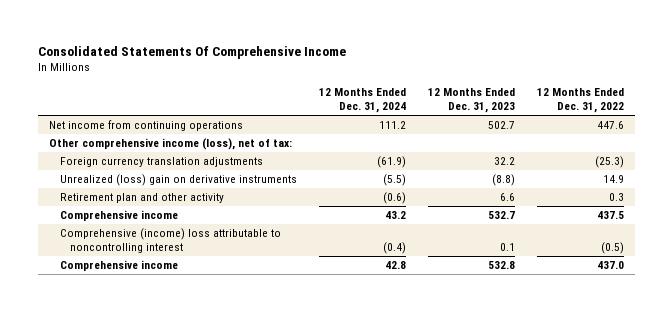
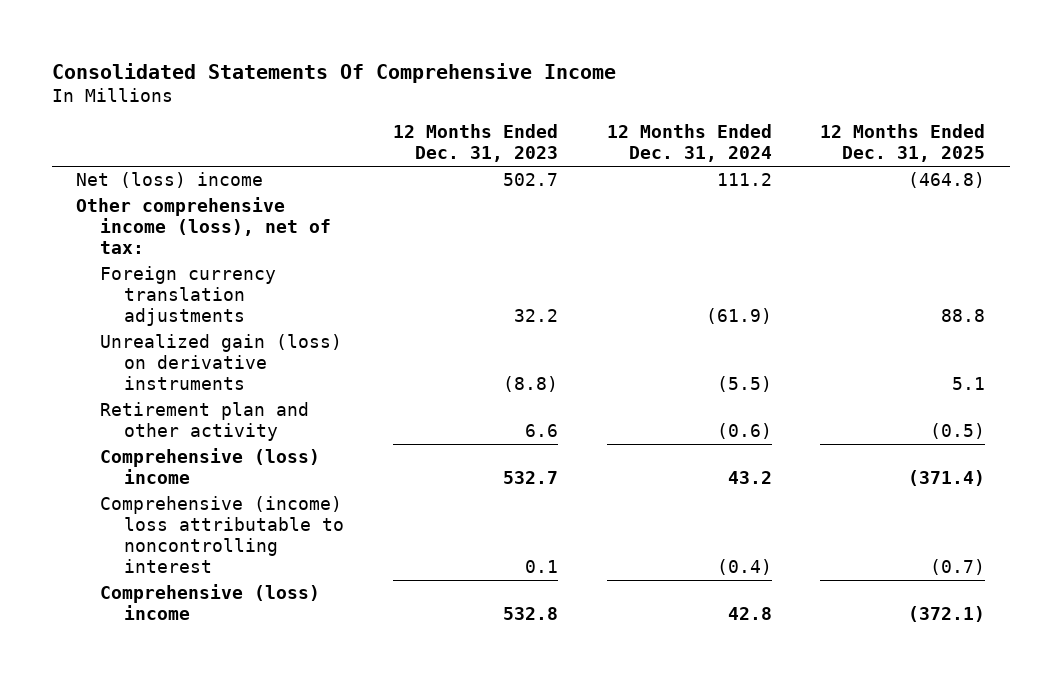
- | 12 Months Ended Dec. 31, 2024 | 12 Months Ended Dec. 31, 2023 | 12 Months Ended Dec. 31, 2022
+ | 12 Months Ended Dec. 31, 2023 | 12 Months Ended Dec. 31, 2024 | 12 Months Ended Dec. 31, 2025
- Net income from continuing operations | 111.2 | 502.7 | 447.6
+ Net (loss) income | 502.7 | 111.2 | (464.8)
- Unrealized (loss) gain on derivative instruments | (5.5) | (8.8) | 14.9
+ Unrealized gain (loss) on derivative instruments | (8.8) | (5.5) | 5.1
- Comprehensive income | 43.2 | 532.7 | 437.5
+ Comprehensive (loss) income | 532.7 | 43.2 | (371.4)
- Comprehensive income | 42.8 | 532.8 | 437.0
+ Comprehensive (loss) income | 532.8 | 42.8 | (372.1)

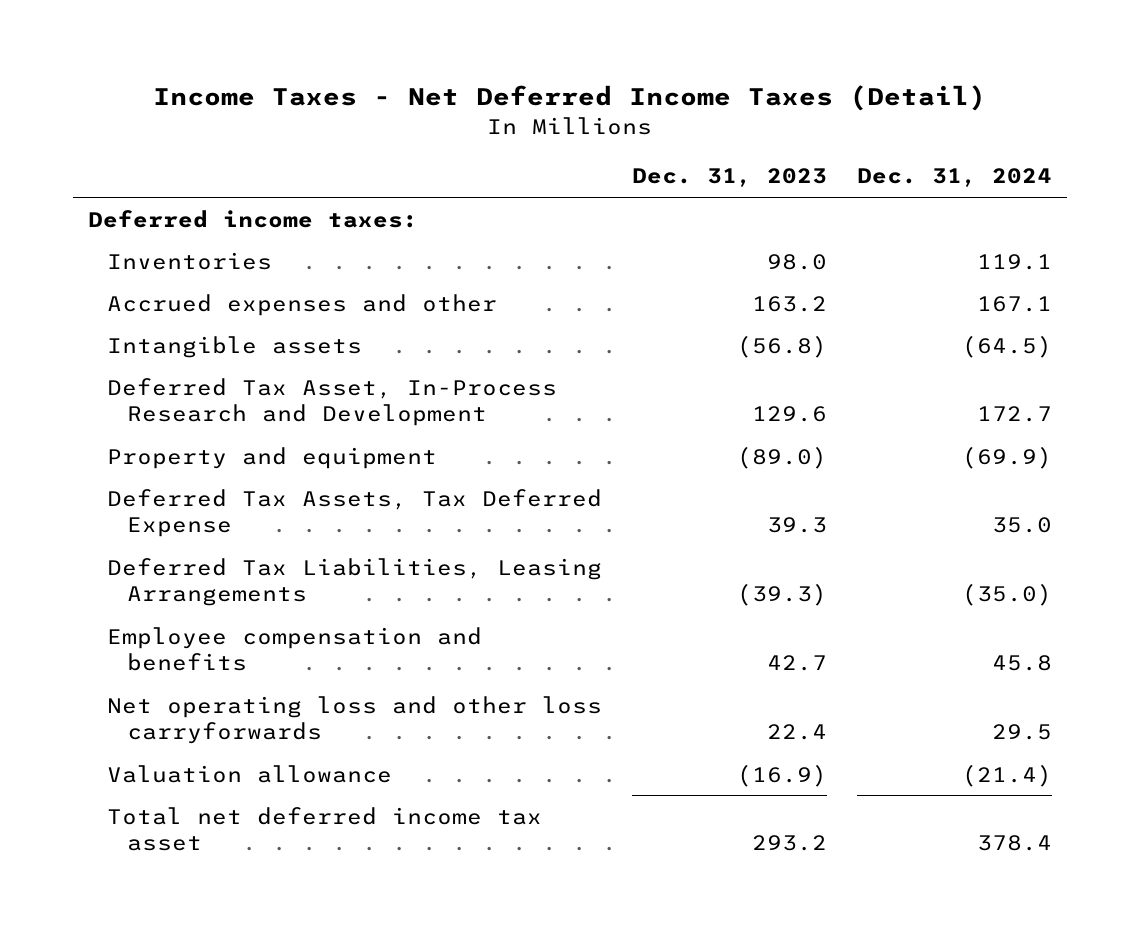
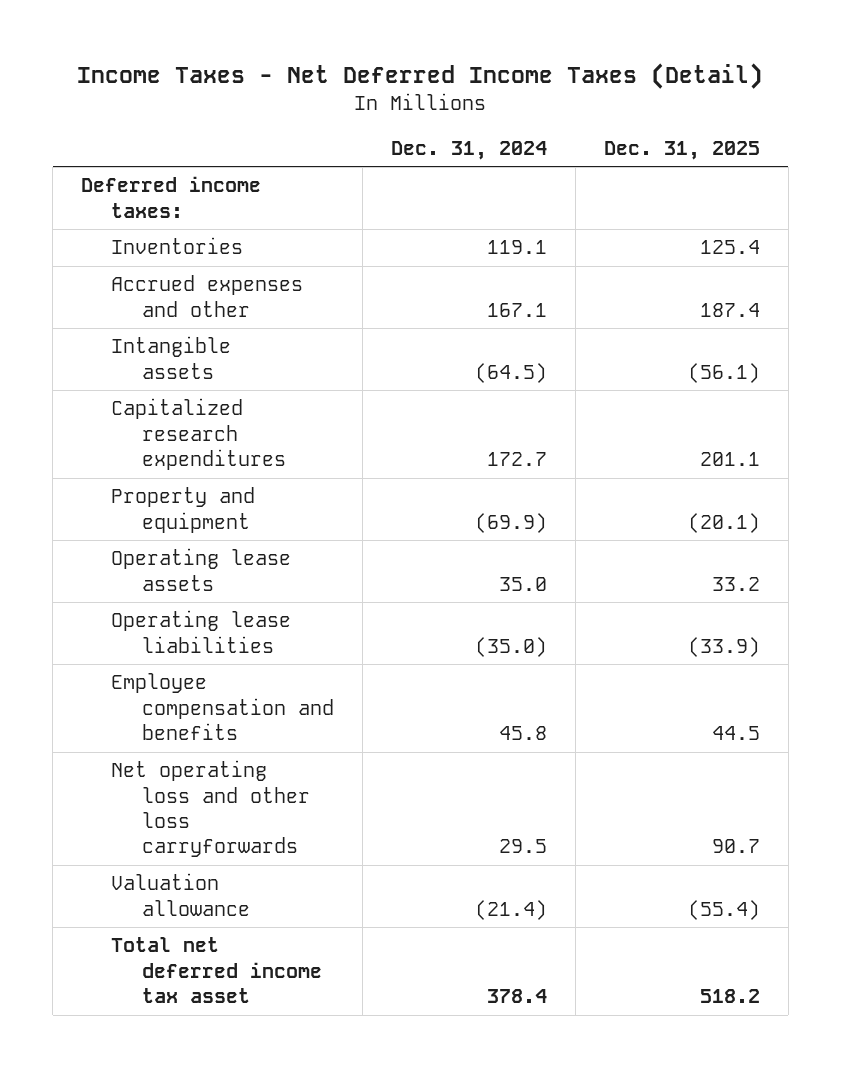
- | Dec. 31, 2023 | Dec. 31, 2024
+ | Dec. 31, 2024 | Dec. 31, 2025
- Deferred Tax Asset, In-Process Research and Development | 129.6 | 172.7
+ Capitalized research expenditures | 172.7 | 201.1
- Deferred Tax Assets, Tax Deferred Expense | 39.3 | 35.0
- Deferred Tax Liabilities, Leasing Arrangements | (39.3) | (35.0)
+ Operating lease assets | 35.0 | 33.2
+ Operating lease liabilities | (35.0) | (33.9)

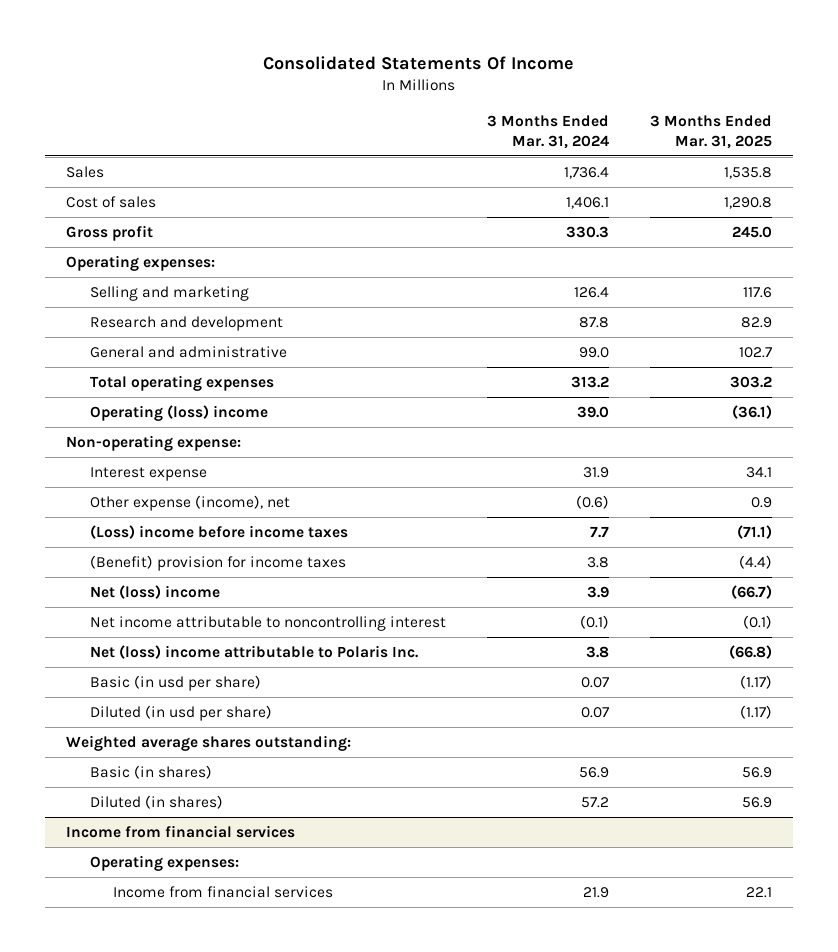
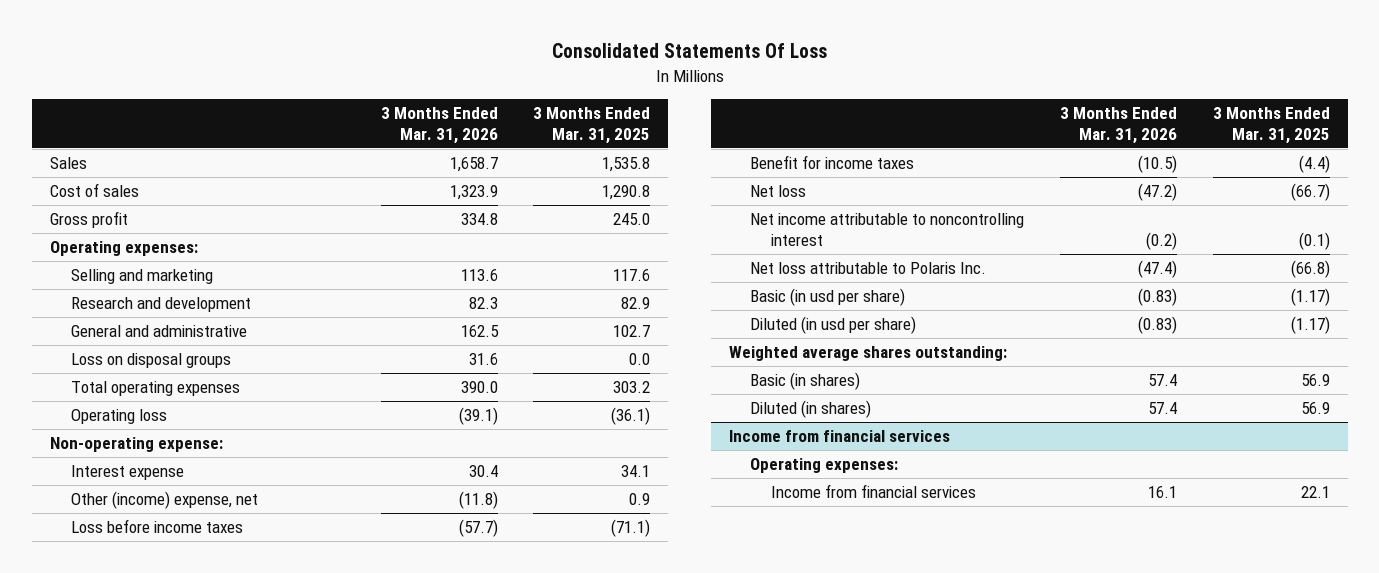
- Consolidated Statements Of Income
+ Consolidated Statements Of Loss
- | 3 Months Ended Mar. 31, 2024 | 3 Months Ended Mar. 31, 2025
+ | 3 Months Ended Mar. 31, 2026 | 3 Months Ended Mar. 31, 2025
+ Loss on disposal groups | 31.6 | 0.0
- Operating (loss) income | 39.0 | (36.1)
+ Operating loss | (39.1) | (36.1)
- Other expense (income), net | (0.6) | 0.9
- (Loss) income before income taxes | 7.7 | (71.1)
- (Benefit) provision for income taxes | 3.8 | (4.4)
- Net (loss) income | 3.9 | (66.7)
+ Other (income) expense, net | (11.8) | 0.9
+ Loss before income taxes | (57.7) | (71.1)
+ Benefit for income taxes | (10.5) | (4.4)
+ Net loss | (47.2) | (66.7)
- Net (loss) income attributable to Polaris Inc. | 3.8 | (66.8)
+ Net loss attributable to Polaris Inc. | (47.4) | (66.8)

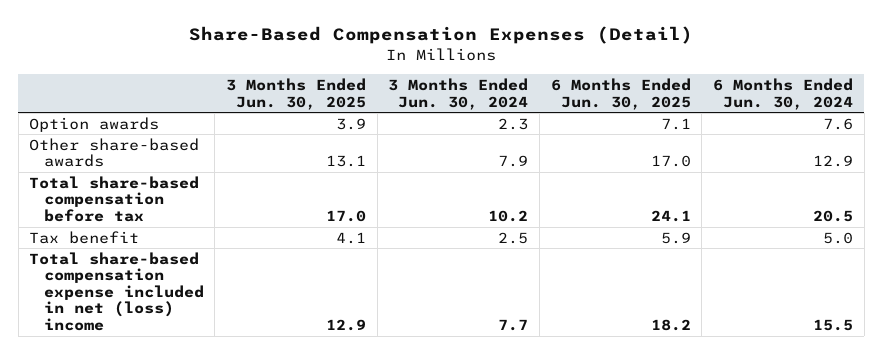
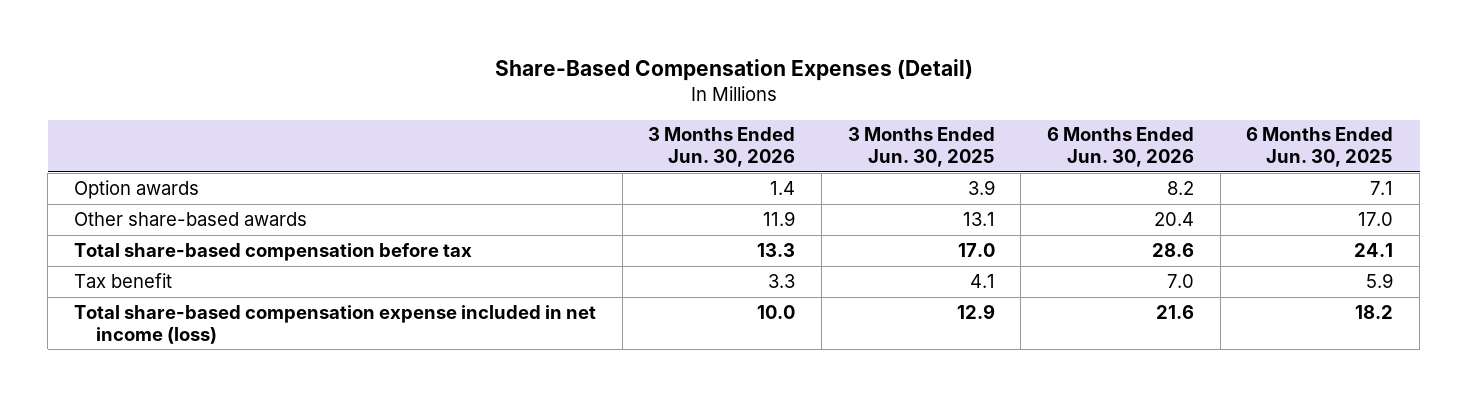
- | 3 Months Ended Jun. 30, 2025 | 3 Months Ended Jun. 30, 2024 | 6 Months Ended Jun. 30, 2025 | 6 Months Ended Jun. 30, 2024
+ | 3 Months Ended Jun. 30, 2026 | 3 Months Ended Jun. 30, 2025 | 6 Months Ended Jun. 30, 2026 | 6 Months Ended Jun. 30, 2025
- Total share-based compensation expense included in net (loss) income | 12.9 | 7.7 | 18.2 | 15.5
+ Total share-based compensation expense included in net income (loss) | 10.0 | 12.9 | 21.6 | 18.2

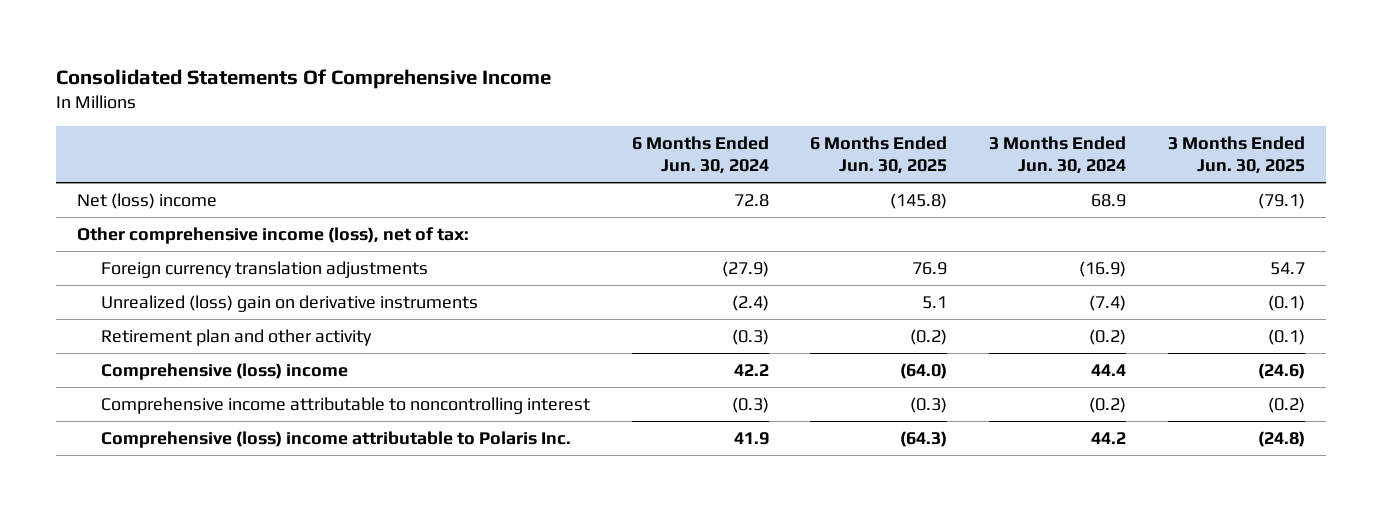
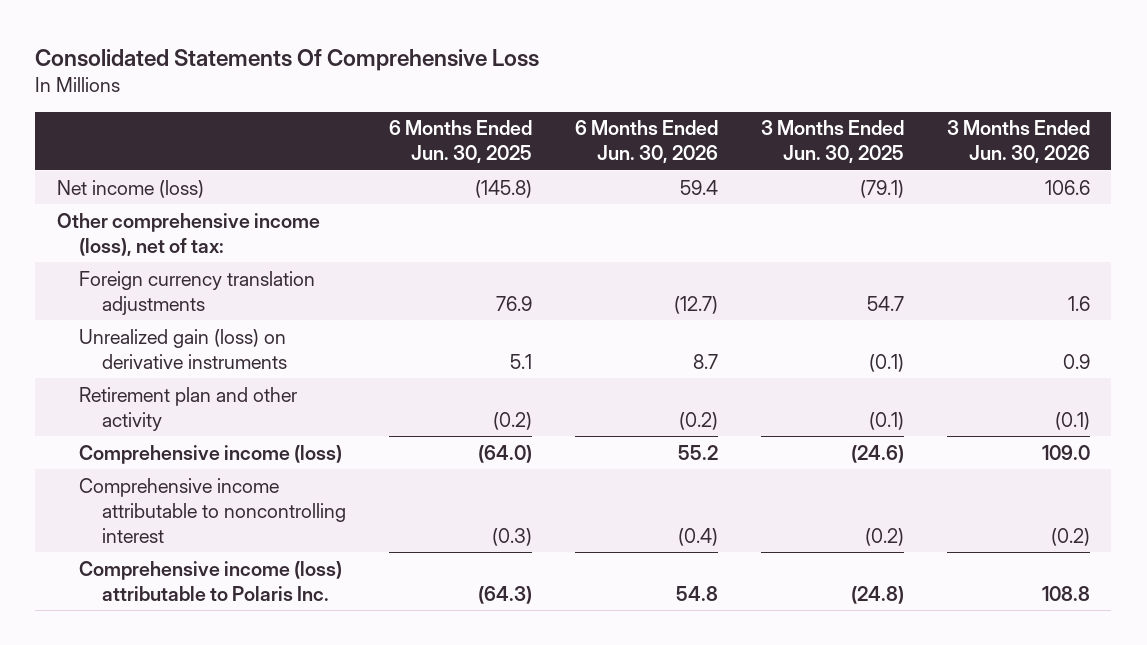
- Consolidated Statements Of Comprehensive Income
+ Consolidated Statements Of Comprehensive Loss
- | 6 Months Ended Jun. 30, 2024 | 6 Months Ended Jun. 30, 2025 | 3 Months Ended Jun. 30, 2024 | 3 Months Ended Jun. 30, 2025
+ | 6 Months Ended Jun. 30, 2025 | 6 Months Ended Jun. 30, 2026 | 3 Months Ended Jun. 30, 2025 | 3 Months Ended Jun. 30, 2026
- Net (loss) income | 72.8 | (145.8) | 68.9 | (79.1)
+ Net income (loss) | (145.8) | 59.4 | (79.1) | 106.6
- Unrealized (loss) gain on derivative instruments | (2.4) | 5.1 | (7.4) | (0.1)
+ Unrealized gain (loss) on derivative instruments | 5.1 | 8.7 | (0.1) | 0.9
- Comprehensive (loss) income | 42.2 | (64.0) | 44.4 | (24.6)
+ Comprehensive income (loss) | (64.0) | 55.2 | (24.6) | 109.0
- Comprehensive (loss) income attributable to Polaris Inc. | 41.9 | (64.3) | 44.2 | (24.8)
+ Comprehensive income (loss) attributable to Polaris Inc. | (64.3) | 54.8 | (24.8) | 108.8

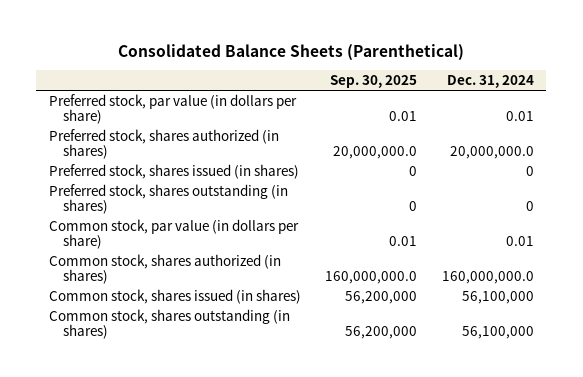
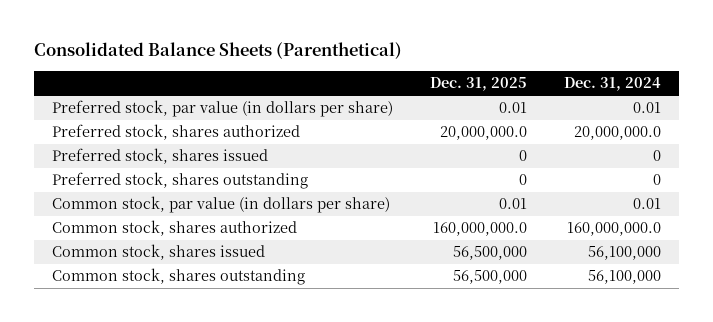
- | Sep. 30, 2025 | Dec. 31, 2024
+ | Dec. 31, 2025 | Dec. 31, 2024
- Preferred stock, shares authorized (in shares) | 20,000,000.0 | 20,000,000.0
- Preferred stock, shares issued (in shares) | 0 | 0
- Preferred stock, shares outstanding (in shares) | 0 | 0
+ Preferred stock, shares authorized | 20,000,000.0 | 20,000,000.0
+ Preferred stock, shares issued | 0 | 0
+ Preferred stock, shares outstanding | 0 | 0
- Common stock, shares authorized (in shares) | 160,000,000.0 | 160,000,000.0
- Common stock, shares issued (in shares) | 56,200,000 | 56,100,000
- Common stock, shares outstanding (in shares) | 56,200,000 | 56,100,000
+ Common stock, shares authorized | 160,000,000.0 | 160,000,000.0
+ Common stock, shares issued | 56,500,000 | 56,100,000
+ Common stock, shares outstanding | 56,500,000 | 56,100,000

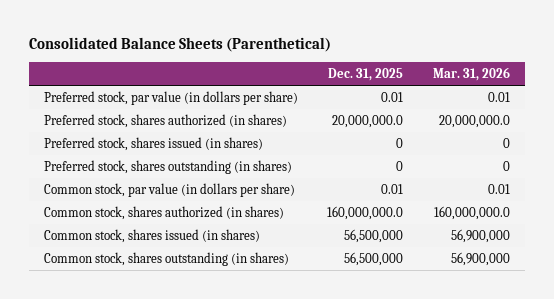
- | Dec. 31, 2025 | Dec. 31, 2024
+ | Dec. 31, 2025 | Mar. 31, 2026
- Preferred stock, shares authorized | 20,000,000.0 | 20,000,000.0
- Preferred stock, shares issued | 0 | 0
- Preferred stock, shares outstanding | 0 | 0
+ Preferred stock, shares authorized (in shares) | 20,000,000.0 | 20,000,000.0
+ Preferred stock, shares issued (in shares) | 0 | 0
+ Preferred stock, shares outstanding (in shares) | 0 | 0
- Common stock, shares authorized | 160,000,000.0 | 160,000,000.0
- Common stock, shares issued | 56,500,000 | 56,100,000
- Common stock, shares outstanding | 56,500,000 | 56,100,000
+ Common stock, shares authorized (in shares) | 160,000,000.0 | 160,000,000.0
+ Common stock, shares issued (in shares) | 56,500,000 | 56,900,000
+ Common stock, shares outstanding (in shares) | 56,500,000 | 56,900,000

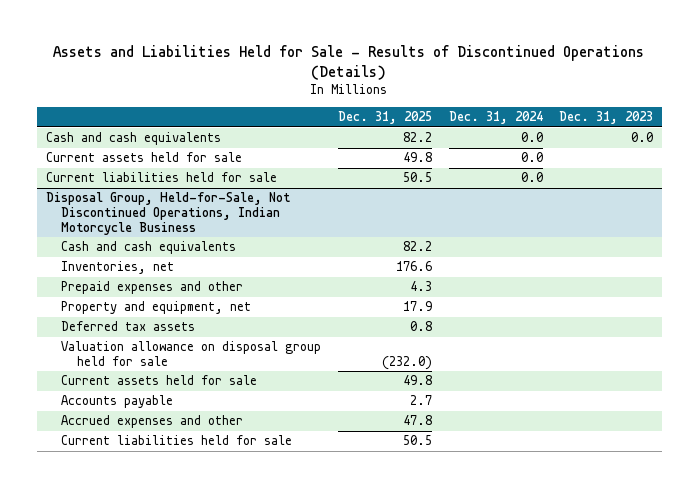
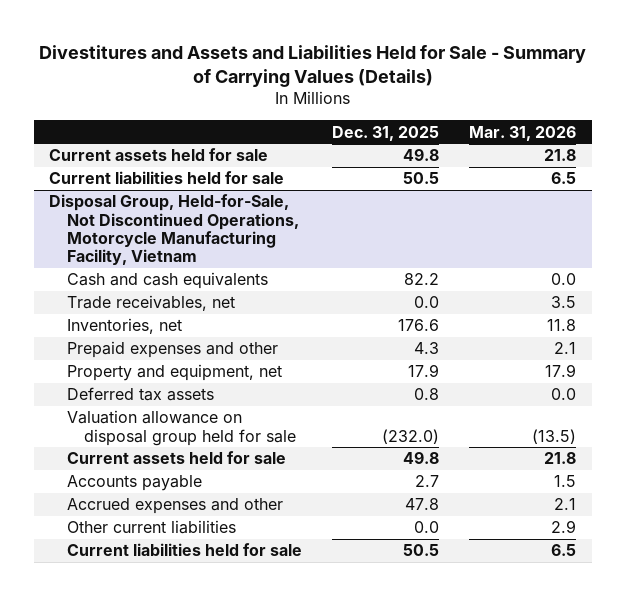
- Assets and Liabilities Held for Sale - Results of Discontinued Operations (Details)
+ Divestitures and Assets and Liabilities Held for Sale - Summary of Carrying Values (Details)
- | Dec. 31, 2025 | Dec. 31, 2024 | Dec. 31, 2023
+ | Dec. 31, 2025 | Mar. 31, 2026
- Cash and cash equivalents | 82.2 | 0.0 | 0.0
- Disposal Group, Held-for-Sale, Not Discontinued Operations, Indian Motorcycle Business
+ Disposal Group, Held-for-Sale, Not Discontinued Operations, Motorcycle Manufacturing Facility, Vietnam
+ Trade receivables, net | 0.0 | 3.5
+ Other current liabilities | 0.0 | 2.9

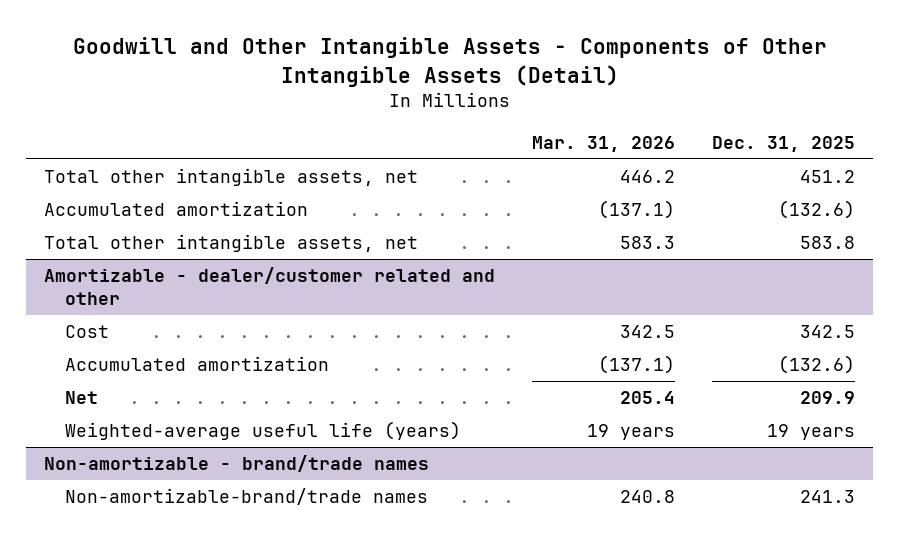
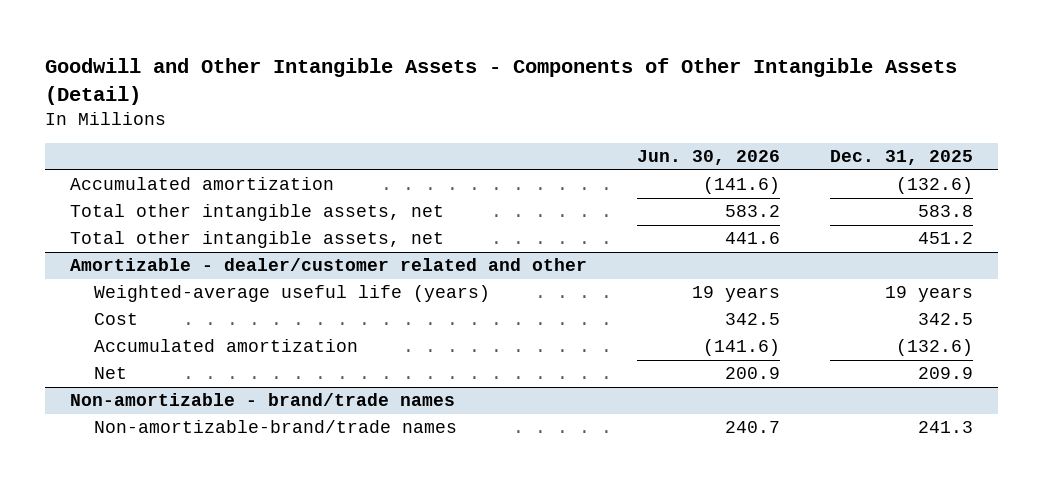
- | Mar. 31, 2026 | Dec. 31, 2025
+ | Jun. 30, 2026 | Dec. 31, 2025
moved down: Total other intangible assets, net | 441.6 | 451.2
@ Amortizable - dealer/customer related and other
moved up: Weighted-average useful life (years) | 19 years | 19 years

